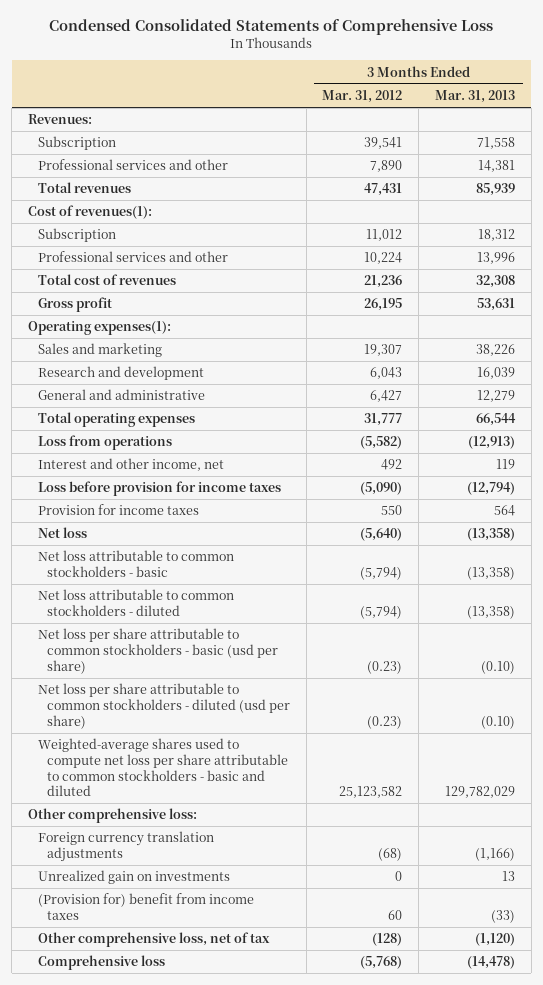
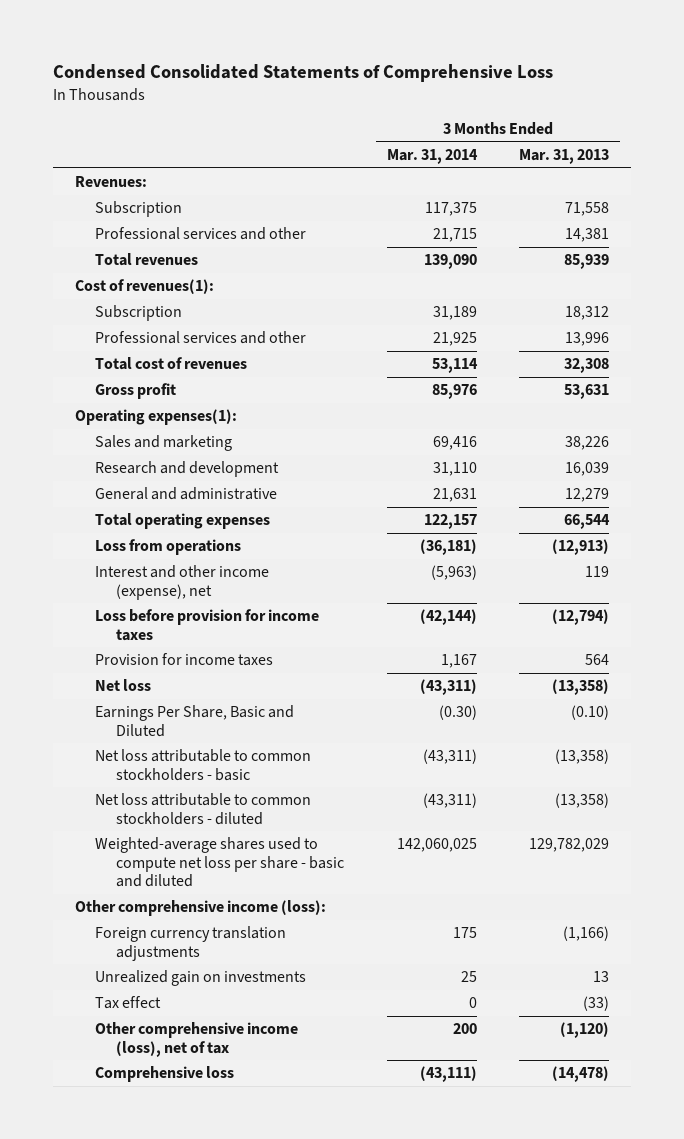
- | 3 Months Ended Mar. 31, 2012 | 3 Months Ended Mar. 31, 2013
+ | 3 Months Ended Mar. 31, 2014 | 3 Months Ended Mar. 31, 2013
- Interest and other income, net | 492 | 119
+ Interest and other income (expense), net | (5,963) | 119
+ Earnings Per Share, Basic and Diluted | (0.30) | (0.10)
- Net loss per share attributable to common stockholders - basic (usd per share) | (0.23) | (0.10)
- Net loss per share attributable to common stockholders - diluted (usd per share) | (0.23) | (0.10)
- Weighted-average shares used to compute net loss per share attributable to common stockholders - basic and diluted | 25,123,582 | 129,782,029
- Other comprehensive loss:
+ Weighted-average shares used to compute net loss per share - basic and diluted | 142,060,025 | 129,782,029
+ Other comprehensive income (loss):
- (Provision for) benefit from income taxes | 60 | (33)
- Other comprehensive loss, net of tax | (128) | (1,120)
+ Tax effect | 0 | (33)
+ Other comprehensive income (loss), net of tax | 200 | (1,120)

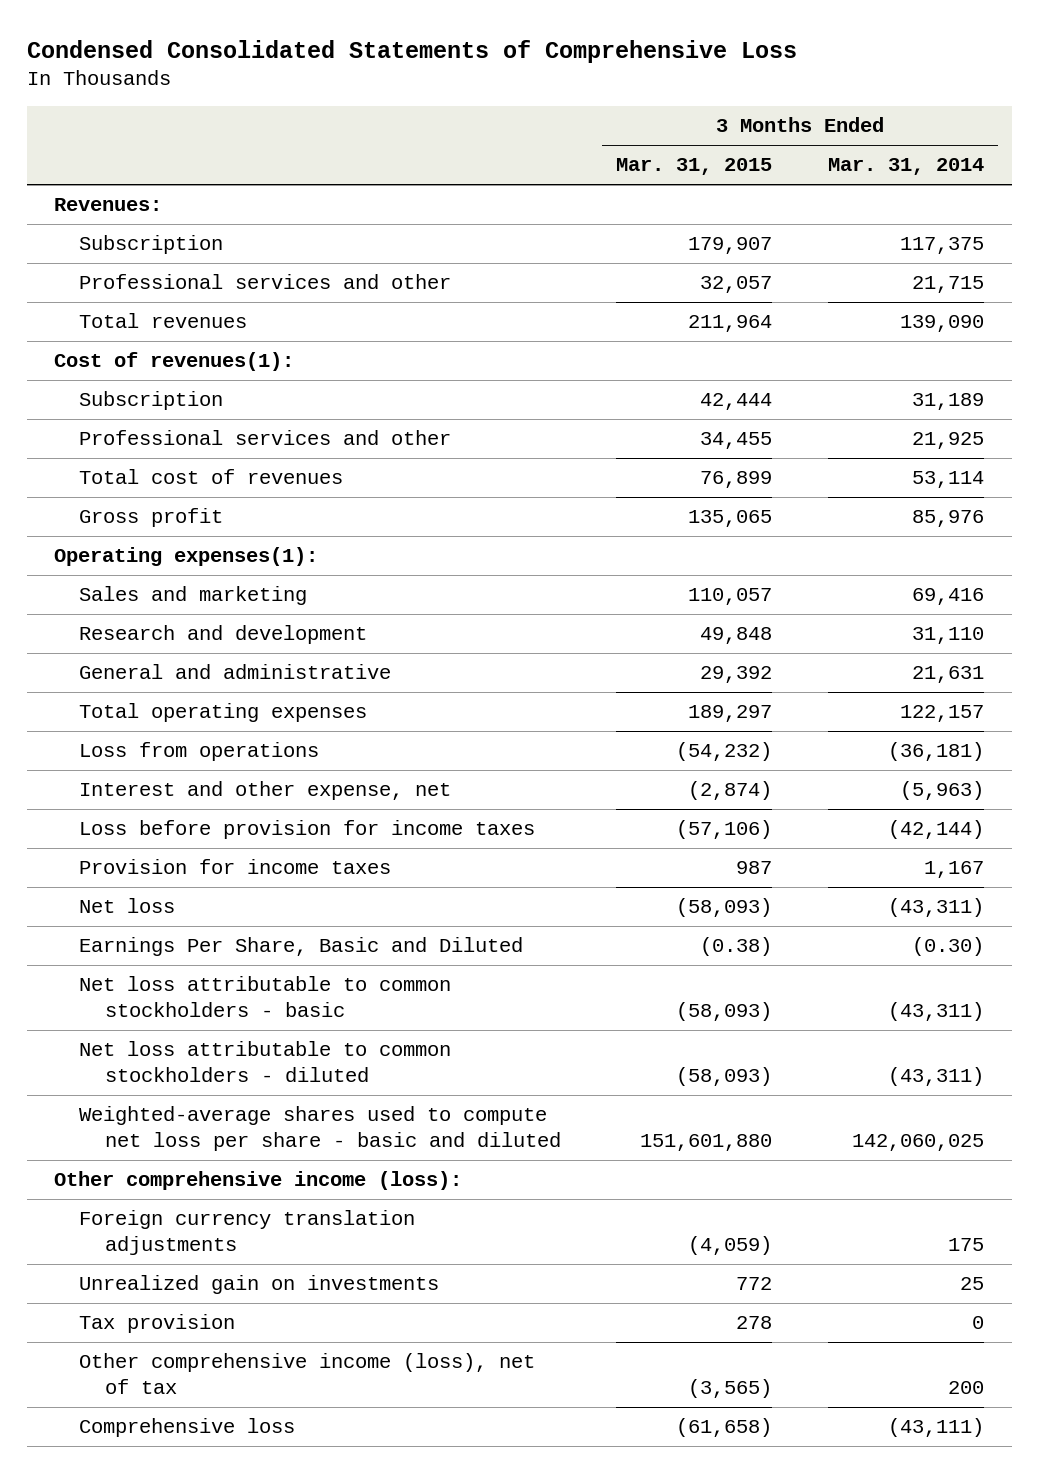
- | 3 Months Ended Mar. 31, 2014 | 3 Months Ended Mar. 31, 2013
+ | 3 Months Ended Mar. 31, 2015 | 3 Months Ended Mar. 31, 2014
- Interest and other income (expense), net | (5,963) | 119
+ Interest and other expense, net | (2,874) | (5,963)
- Tax effect | 0 | (33)
+ Tax provision | 278 | 0

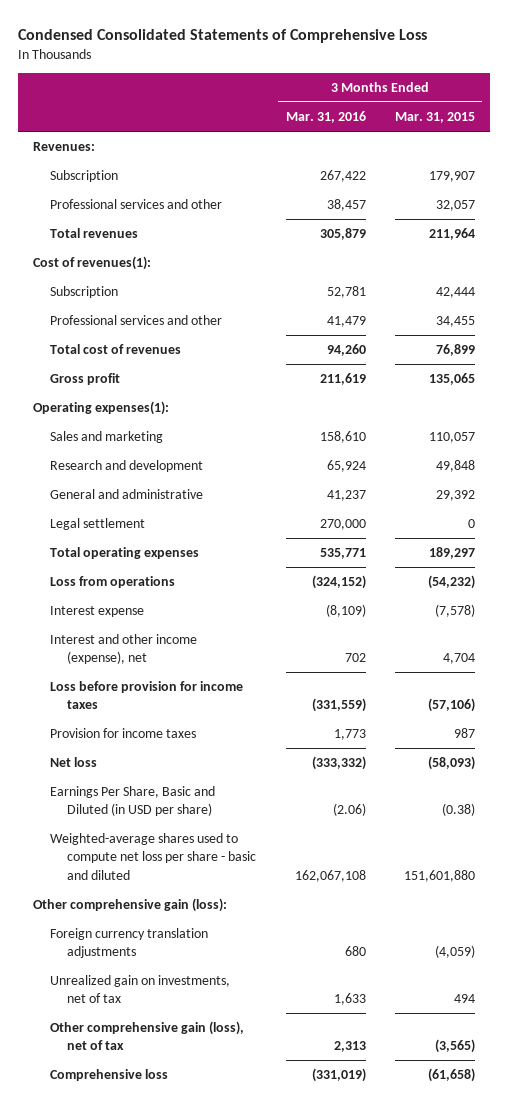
- | 3 Months Ended Mar. 31, 2015 | 3 Months Ended Mar. 31, 2014
+ | 3 Months Ended Mar. 31, 2016 | 3 Months Ended Mar. 31, 2015
+ Legal settlement | 270,000 | 0
- Interest and other expense, net | (2,874) | (5,963)
+ Interest expense | (8,109) | (7,578)
+ Interest and other income (expense), net | 702 | 4,704
- Earnings Per Share, Basic and Diluted | (0.38) | (0.30)
- Net loss attributable to common stockholders - basic | (58,093) | (43,311)
- Net loss attributable to common stockholders - diluted | (58,093) | (43,311)
+ Earnings Per Share, Basic and Diluted (in USD per share) | (2.06) | (0.38)
- Other comprehensive income (loss):
+ Other comprehensive gain (loss):
- Unrealized gain on investments | 772 | 25
- Tax provision | 278 | 0
- Other comprehensive income (loss), net of tax | (3,565) | 200
+ Unrealized gain on investments, net of tax | 1,633 | 494
+ Other comprehensive gain (loss), net of tax | 2,313 | (3,565)

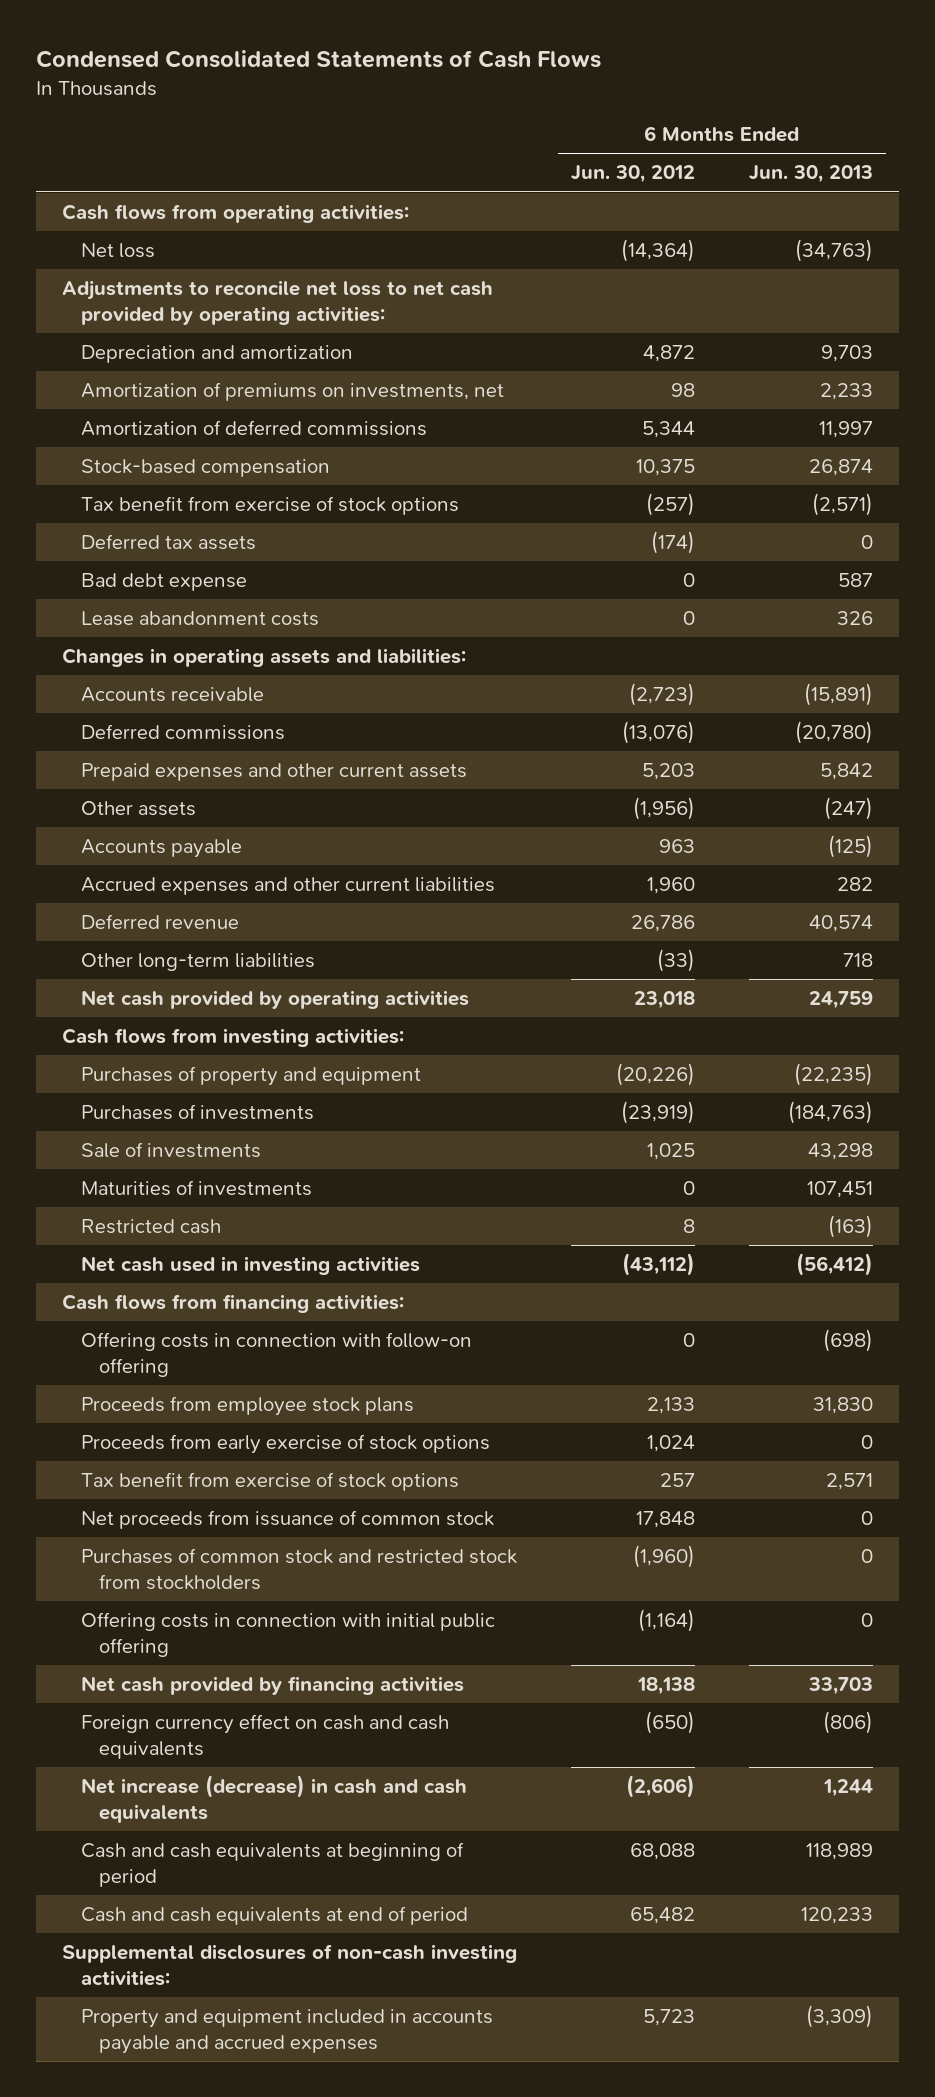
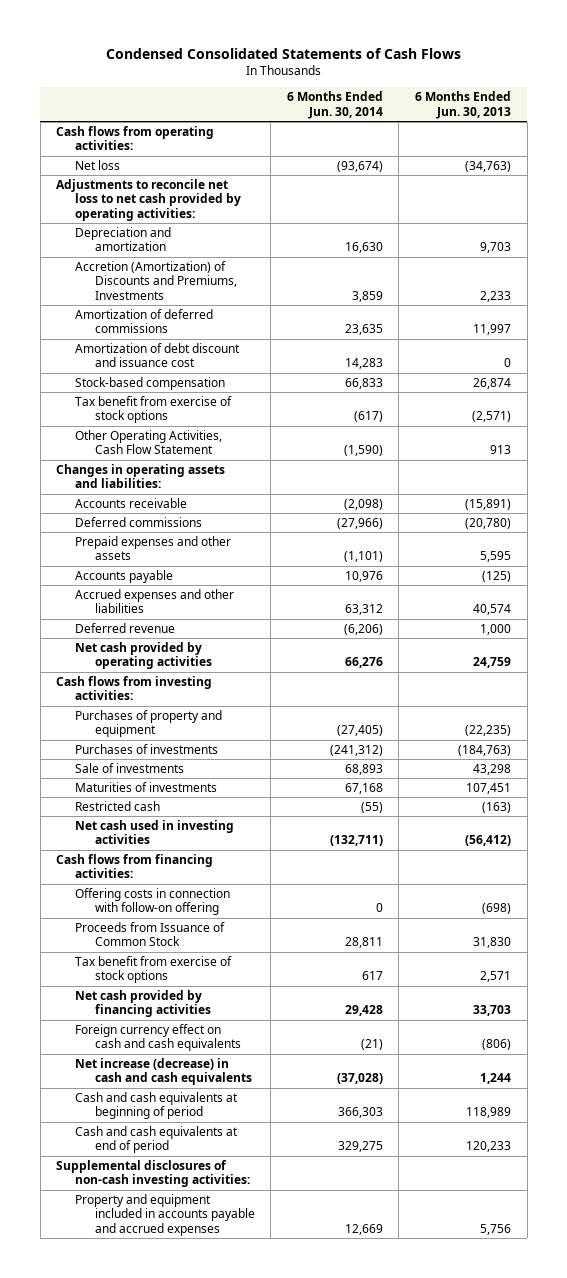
- | 6 Months Ended Jun. 30, 2012 | 6 Months Ended Jun. 30, 2013
+ | 6 Months Ended Jun. 30, 2014 | 6 Months Ended Jun. 30, 2013
- Amortization of premiums on investments, net | 98 | 2,233
+ Accretion (Amortization) of Discounts and Premiums, Investments | 3,859 | 2,233
+ Amortization of debt discount and issuance cost | 14,283 | 0
- Deferred tax assets | (174) | 0
- Bad debt expense | 0 | 587
- Lease abandonment costs | 0 | 326
+ Other Operating Activities, Cash Flow Statement | (1,590) | 913
- Prepaid expenses and other current assets | 5,203 | 5,842
- Other assets | (1,956) | (247)
+ Prepaid expenses and other assets | (1,101) | 5,595
- Accrued expenses and other current liabilities | 1,960 | 282
- Deferred revenue | 26,786 | 40,574
- Other long-term liabilities | (33) | 718
+ Accrued expenses and other liabilities | 63,312 | 40,574
+ Deferred revenue | (6,206) | 1,000
- Proceeds from employee stock plans | 2,133 | 31,830
- Proceeds from early exercise of stock options | 1,024 | 0
+ Proceeds from Issuance of Common Stock | 28,811 | 31,830
- Net proceeds from issuance of common stock | 17,848 | 0
- Purchases of common stock and restricted stock from stockholders | (1,960) | 0
- Offering costs in connection with initial public offering | (1,164) | 0
- Property and equipment included in accounts payable and accrued expenses | 5,723 | (3,309)
+ Property and equipment included in accounts payable and accrued expenses | 12,669 | 5,756

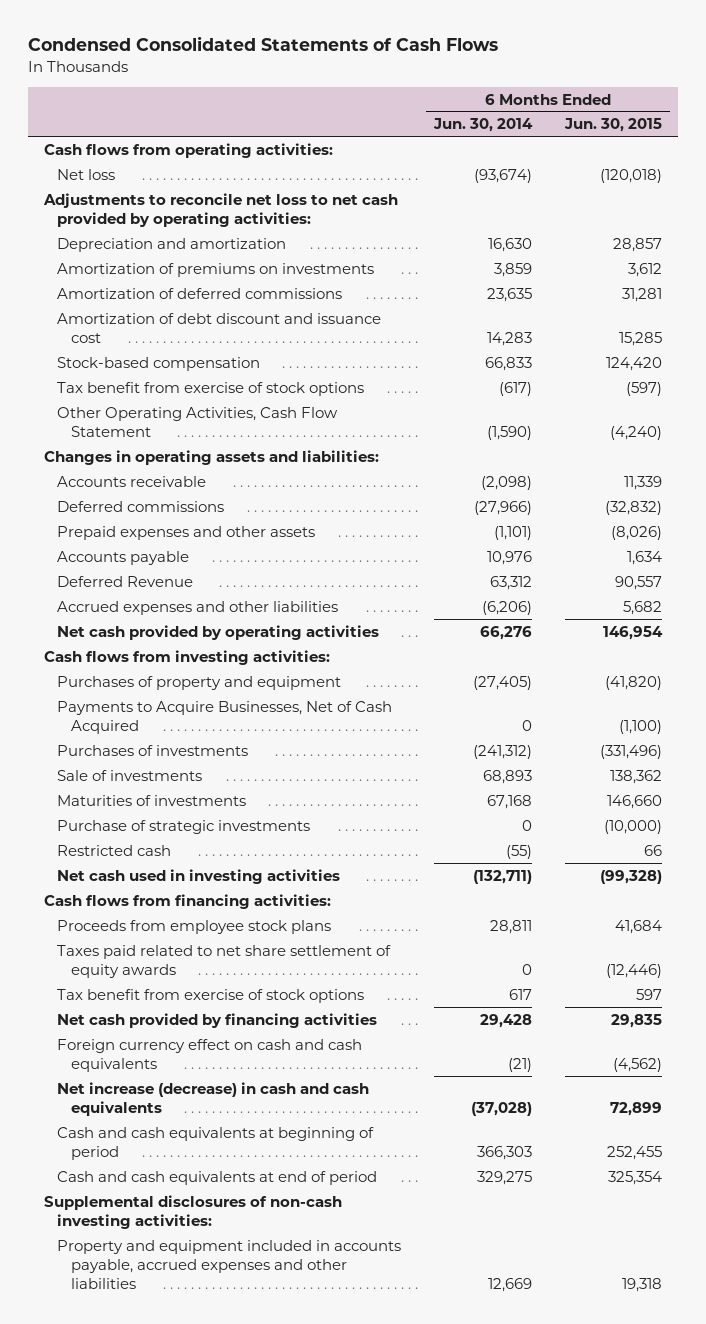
- | 6 Months Ended Jun. 30, 2014 | 6 Months Ended Jun. 30, 2013
+ | 6 Months Ended Jun. 30, 2014 | 6 Months Ended Jun. 30, 2015
- Accretion (Amortization) of Discounts and Premiums, Investments | 3,859 | 2,233
+ Amortization of premiums on investments | 3,859 | 3,612
- Accrued expenses and other liabilities | 63,312 | 40,574
- Deferred revenue | (6,206) | 1,000
+ Deferred Revenue | 63,312 | 90,557
+ Accrued expenses and other liabilities | (6,206) | 5,682
+ Payments to Acquire Businesses, Net of Cash Acquired | 0 | (1,100)
+ Purchase of strategic investments | 0 | (10,000)
- Offering costs in connection with follow-on offering | 0 | (698)
- Proceeds from Issuance of Common Stock | 28,811 | 31,830
+ Proceeds from employee stock plans | 28,811 | 41,684
+ Taxes paid related to net share settlement of equity awards | 0 | (12,446)
- Property and equipment included in accounts payable and accrued expenses | 12,669 | 5,756
+ Property and equipment included in accounts payable, accrued expenses and other liabilities | 12,669 | 19,318

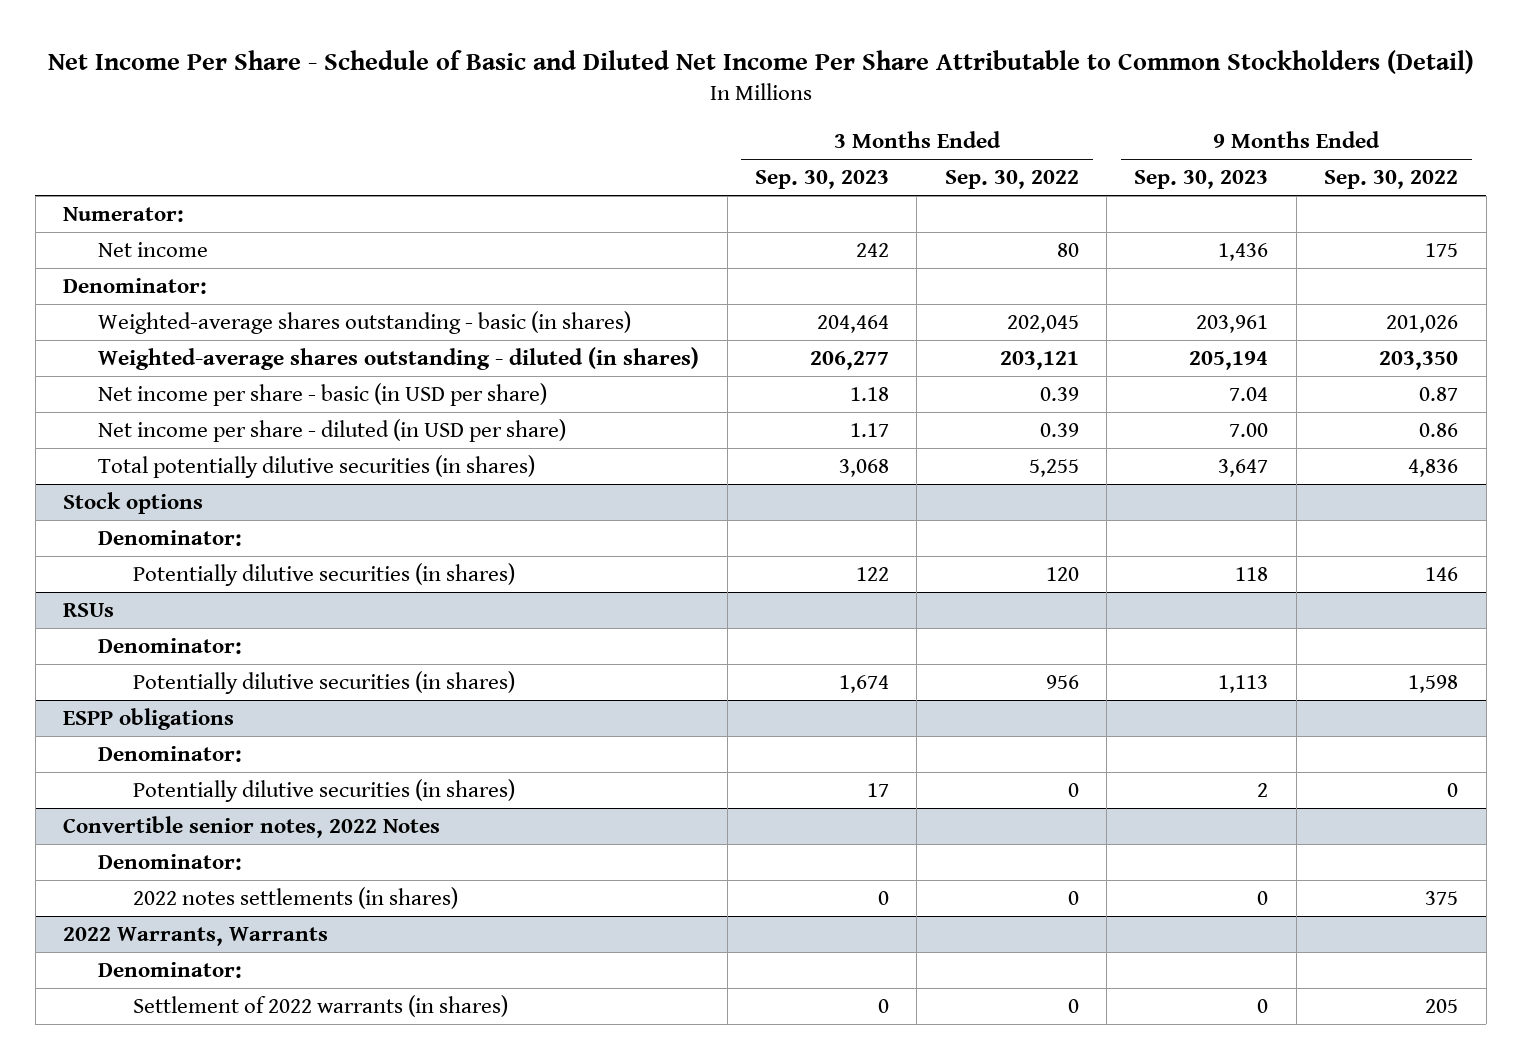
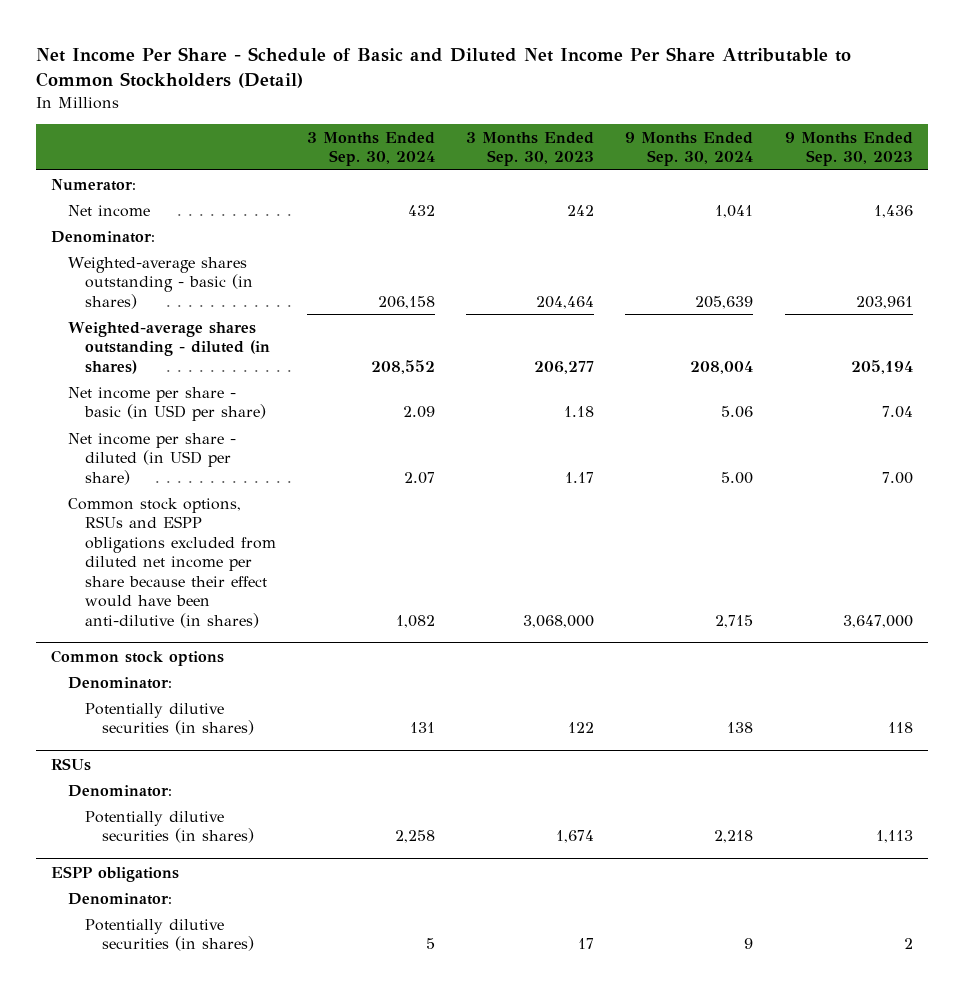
- | 3 Months Ended Sep. 30, 2023 | 3 Months Ended Sep. 30, 2022 | 9 Months Ended Sep. 30, 2023 | 9 Months Ended Sep. 30, 2022
+ | 3 Months Ended Sep. 30, 2024 | 3 Months Ended Sep. 30, 2023 | 9 Months Ended Sep. 30, 2024 | 9 Months Ended Sep. 30, 2023
- Total potentially dilutive securities (in shares) | 3,068 | 5,255 | 3,647 | 4,836
- Stock options
+ Common stock options, RSUs and ESPP obligations excluded from diluted net income per share because their effect would have been anti-dilutive (in shares) | 1,082 | 3,068,000 | 2,715 | 3,647,000
+ Common stock options
- Convertible senior notes, 2022 Notes
- Denominator:
- 2022 notes settlements (in shares) | 0 | 0 | 0 | 375
- 2022 Warrants, Warrants
- Denominator:
- Settlement of 2022 warrants (in shares) | 0 | 0 | 0 | 205

